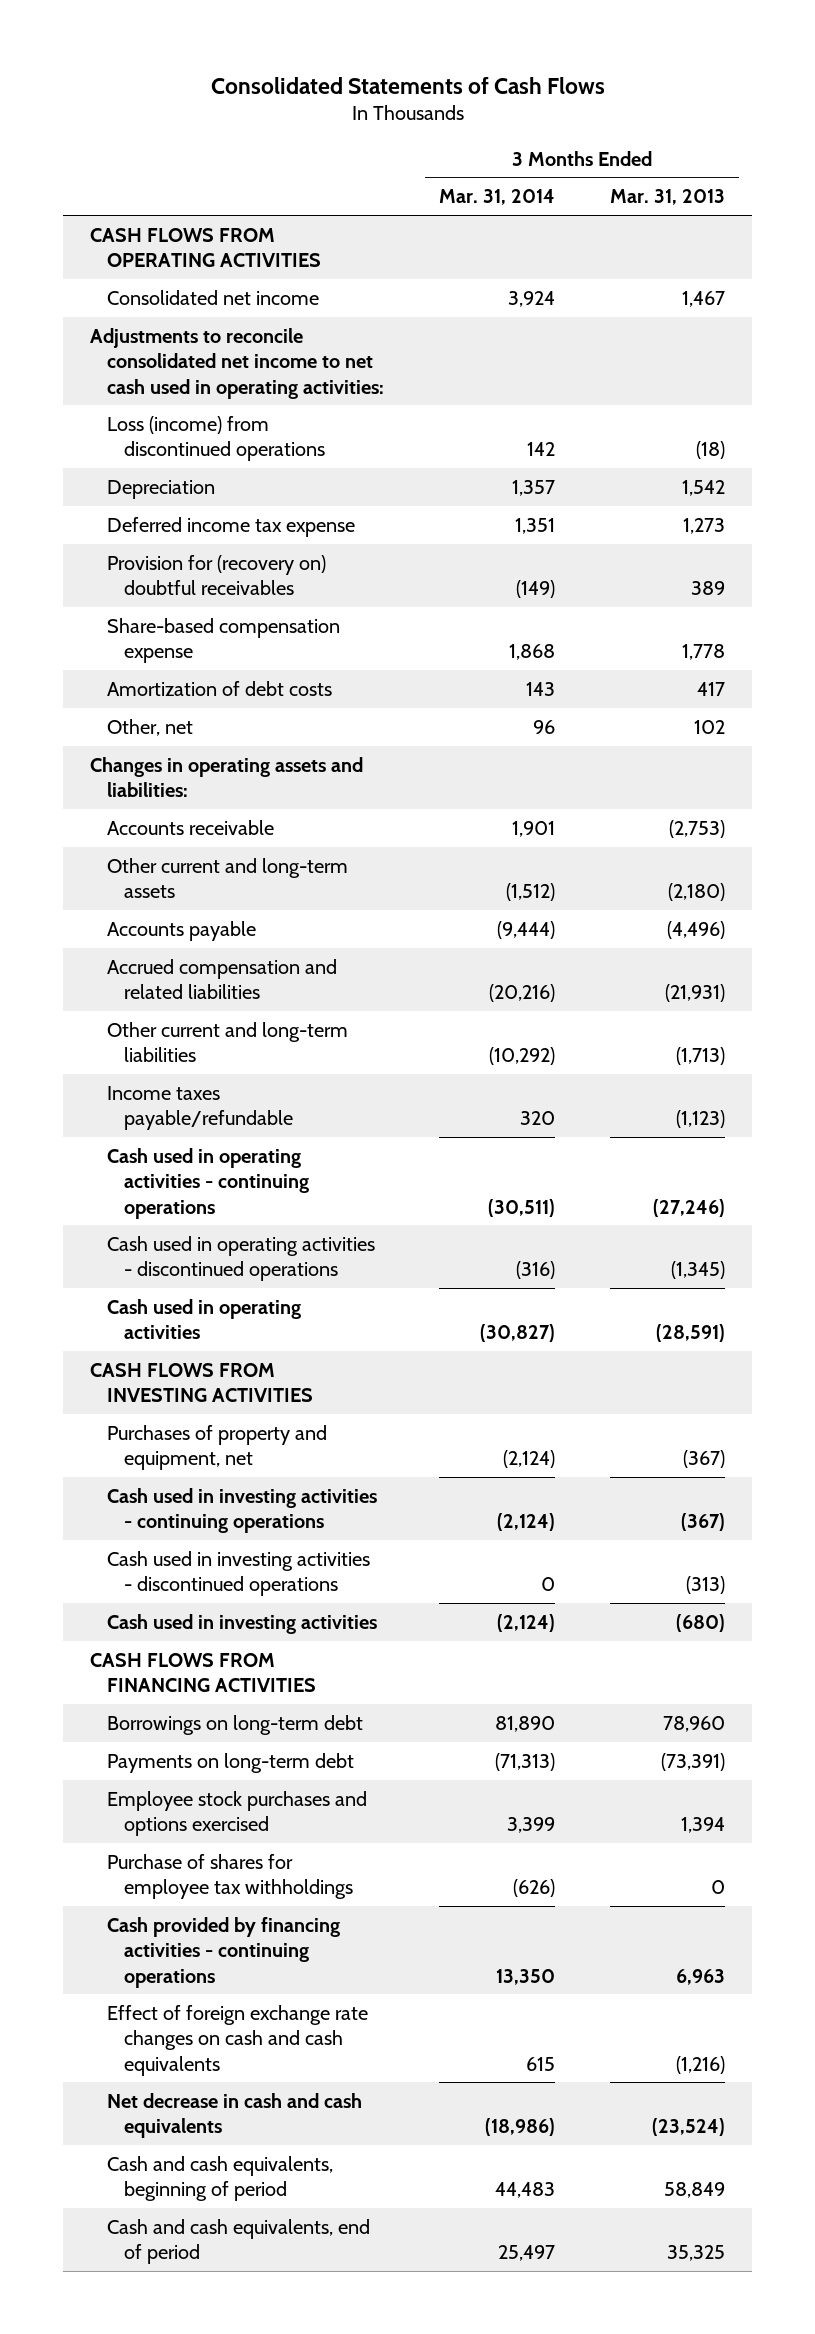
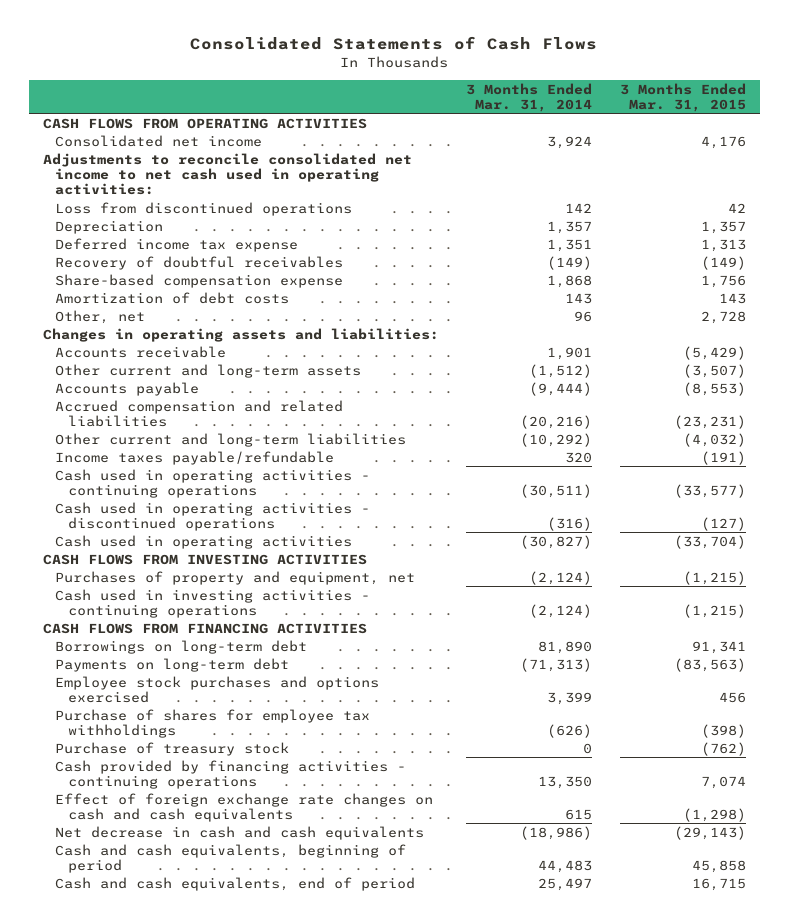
- | 3 Months Ended Mar. 31, 2014 | 3 Months Ended Mar. 31, 2013
+ | 3 Months Ended Mar. 31, 2014 | 3 Months Ended Mar. 31, 2015
- Loss (income) from discontinued operations | 142 | (18)
+ Loss from discontinued operations | 142 | 42
- Provision for (recovery on) doubtful receivables | (149) | 389
+ Recovery of doubtful receivables | (149) | (149)
- Cash used in investing activities - discontinued operations | 0 | (313)
- Cash used in investing activities | (2,124) | (680)
+ Purchase of treasury stock | 0 | (762)

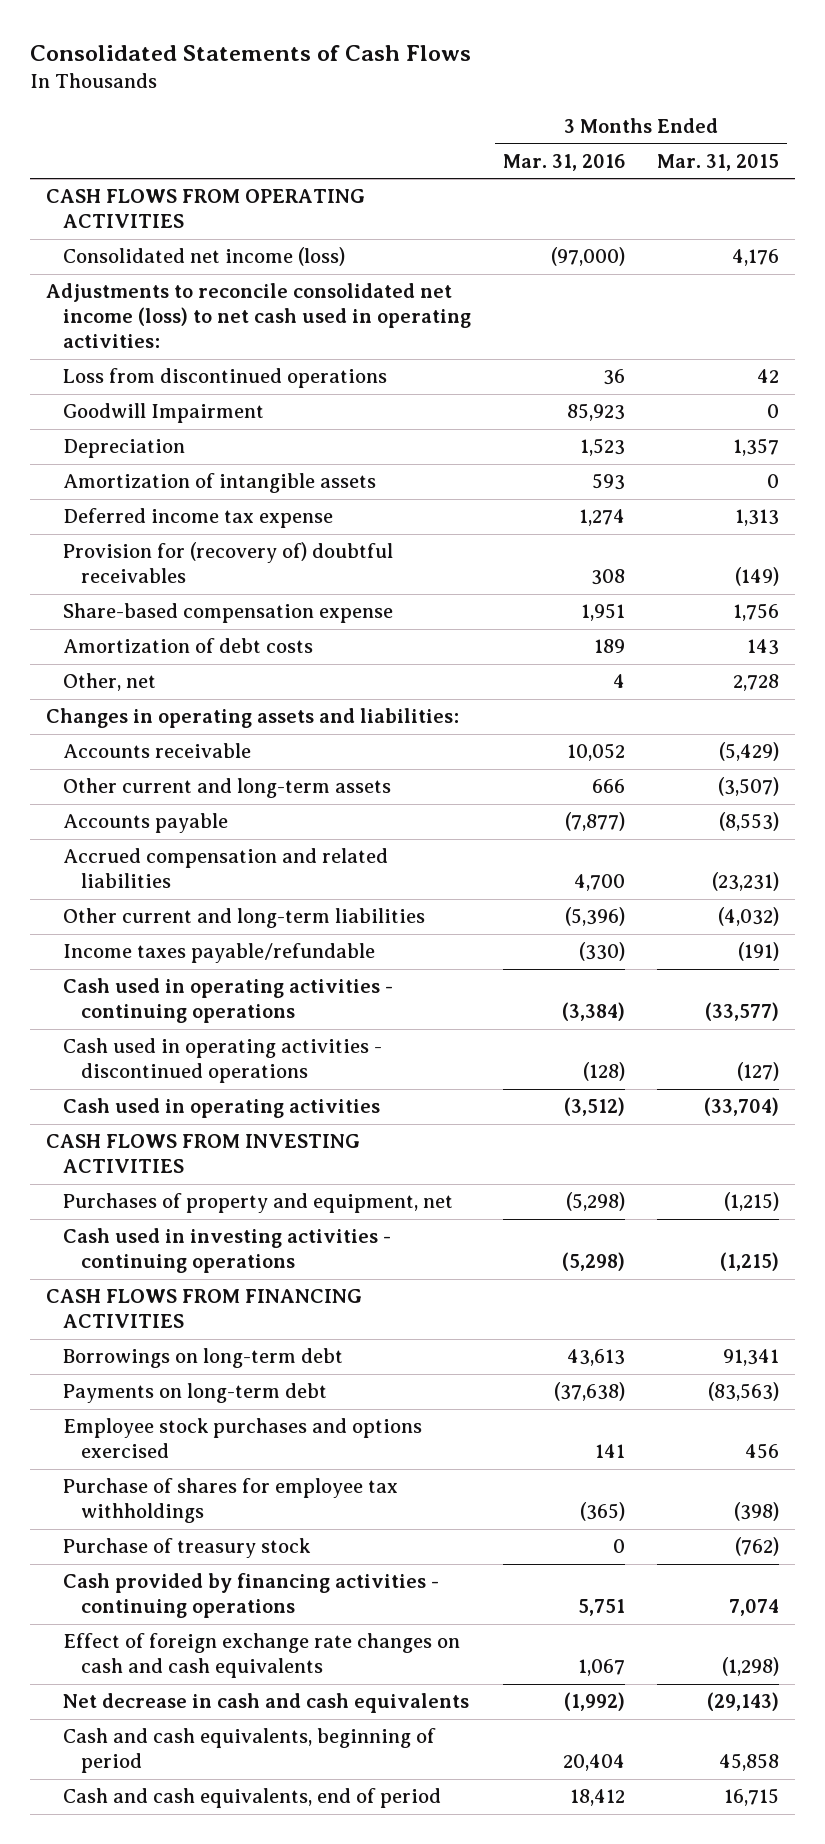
- | 3 Months Ended Mar. 31, 2014 | 3 Months Ended Mar. 31, 2015
+ | 3 Months Ended Mar. 31, 2016 | 3 Months Ended Mar. 31, 2015
- Consolidated net income | 3,924 | 4,176
- Adjustments to reconcile consolidated net income to net cash used in operating activities:
+ Consolidated net income (loss) | (97,000) | 4,176
+ Adjustments to reconcile consolidated net income (loss) to net cash used in operating activities:
+ Goodwill Impairment | 85,923 | 0
+ Amortization of intangible assets | 593 | 0
- Recovery of doubtful receivables | (149) | (149)
+ Provision for (recovery of) doubtful receivables | 308 | (149)

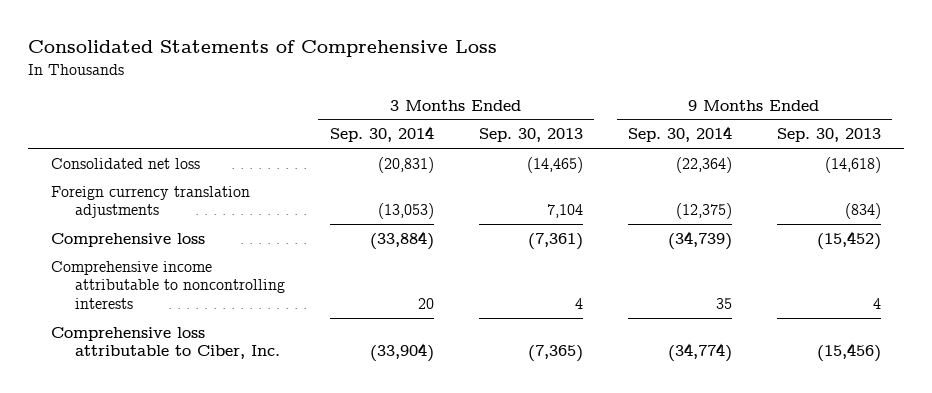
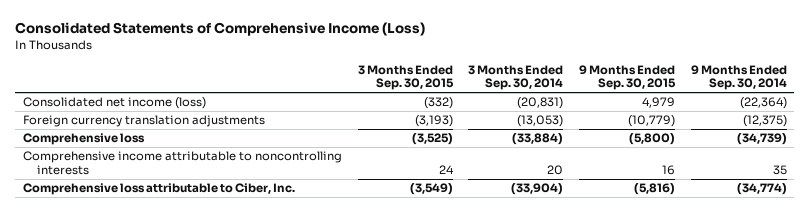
- Consolidated Statements of Comprehensive Loss
+ Consolidated Statements of Comprehensive Income (Loss)
- | 3 Months Ended Sep. 30, 2014 | 3 Months Ended Sep. 30, 2013 | 9 Months Ended Sep. 30, 2014 | 9 Months Ended Sep. 30, 2013
+ | 3 Months Ended Sep. 30, 2015 | 3 Months Ended Sep. 30, 2014 | 9 Months Ended Sep. 30, 2015 | 9 Months Ended Sep. 30, 2014
- Consolidated net loss | (20,831) | (14,465) | (22,364) | (14,618)
+ Consolidated net income (loss) | (332) | (20,831) | 4,979 | (22,364)

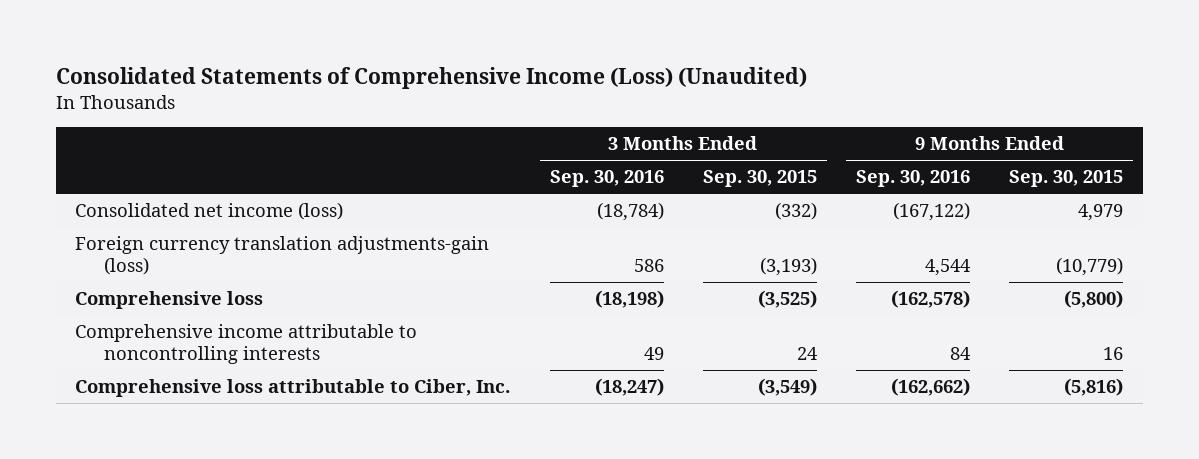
- Consolidated Statements of Comprehensive Income (Loss)
+ Consolidated Statements of Comprehensive Income (Loss) (Unaudited)
- | 3 Months Ended Sep. 30, 2015 | 3 Months Ended Sep. 30, 2014 | 9 Months Ended Sep. 30, 2015 | 9 Months Ended Sep. 30, 2014
+ | 3 Months Ended Sep. 30, 2016 | 3 Months Ended Sep. 30, 2015 | 9 Months Ended Sep. 30, 2016 | 9 Months Ended Sep. 30, 2015
- Foreign currency translation adjustments | (3,193) | (13,053) | (10,779) | (12,375)
+ Foreign currency translation adjustments-gain (loss) | 586 | (3,193) | 4,544 | (10,779)

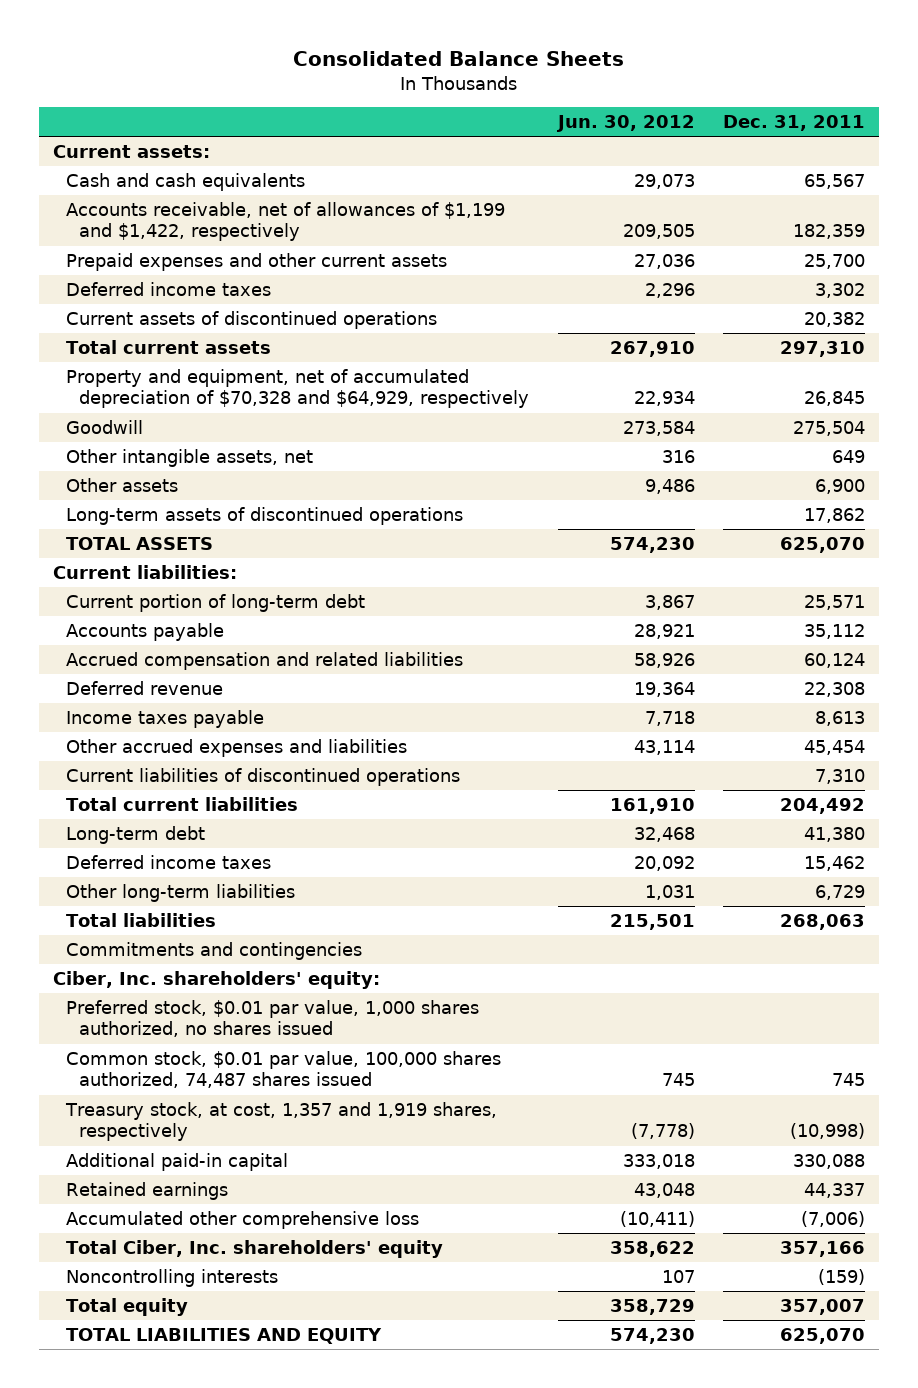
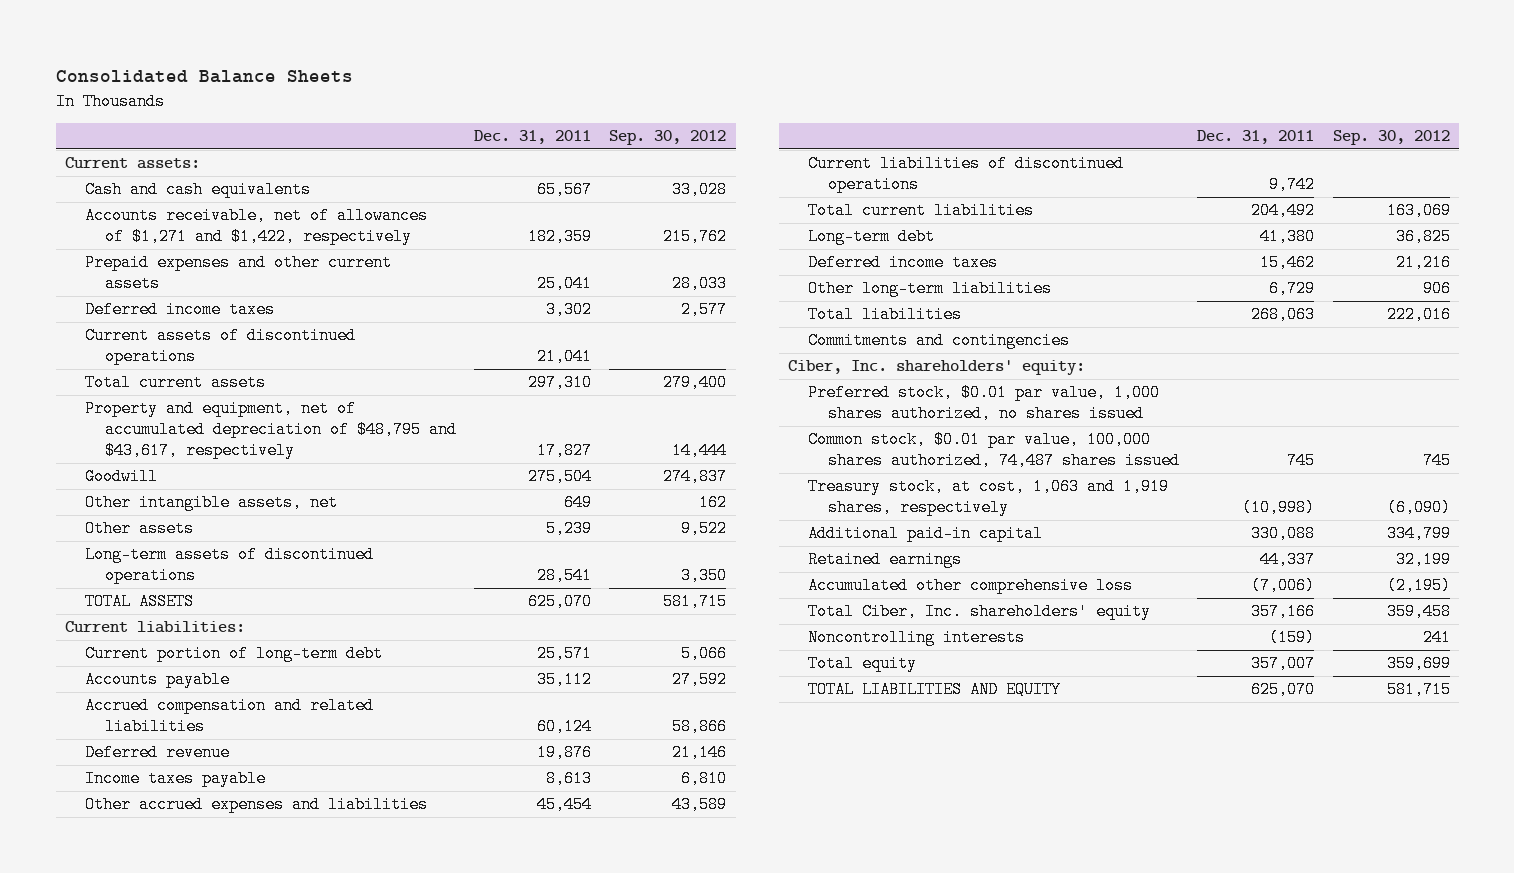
- | Jun. 30, 2012 | Dec. 31, 2011
+ | Dec. 31, 2011 | Sep. 30, 2012
- Accounts receivable, net of allowances of $1,199 and $1,422, respectively | 209,505 | 182,359
- Prepaid expenses and other current assets | 27,036 | 25,700
+ Accounts receivable, net of allowances of $1,271 and $1,422, respectively | 182,359 | 215,762
+ Prepaid expenses and other current assets | 25,041 | 28,033
- Current assets of discontinued operations | | 20,382
+ Current assets of discontinued operations | 21,041 |
- Property and equipment, net of accumulated depreciation of $70,328 and $64,929, respectively | 22,934 | 26,845
+ Property and equipment, net of accumulated depreciation of $48,795 and $43,617, respectively | 17,827 | 14,444
- Other assets | 9,486 | 6,900
- Long-term assets of discontinued operations | | 17,862
+ Other assets | 5,239 | 9,522
+ Long-term assets of discontinued operations | 28,541 | 3,350
- Deferred revenue | 19,364 | 22,308
+ Deferred revenue | 19,876 | 21,146
- Current liabilities of discontinued operations | | 7,310
+ Current liabilities of discontinued operations | 9,742 |
- Treasury stock, at cost, 1,357 and 1,919 shares, respectively | (7,778) | (10,998)
+ Treasury stock, at cost, 1,063 and 1,919 shares, respectively | (10,998) | (6,090)

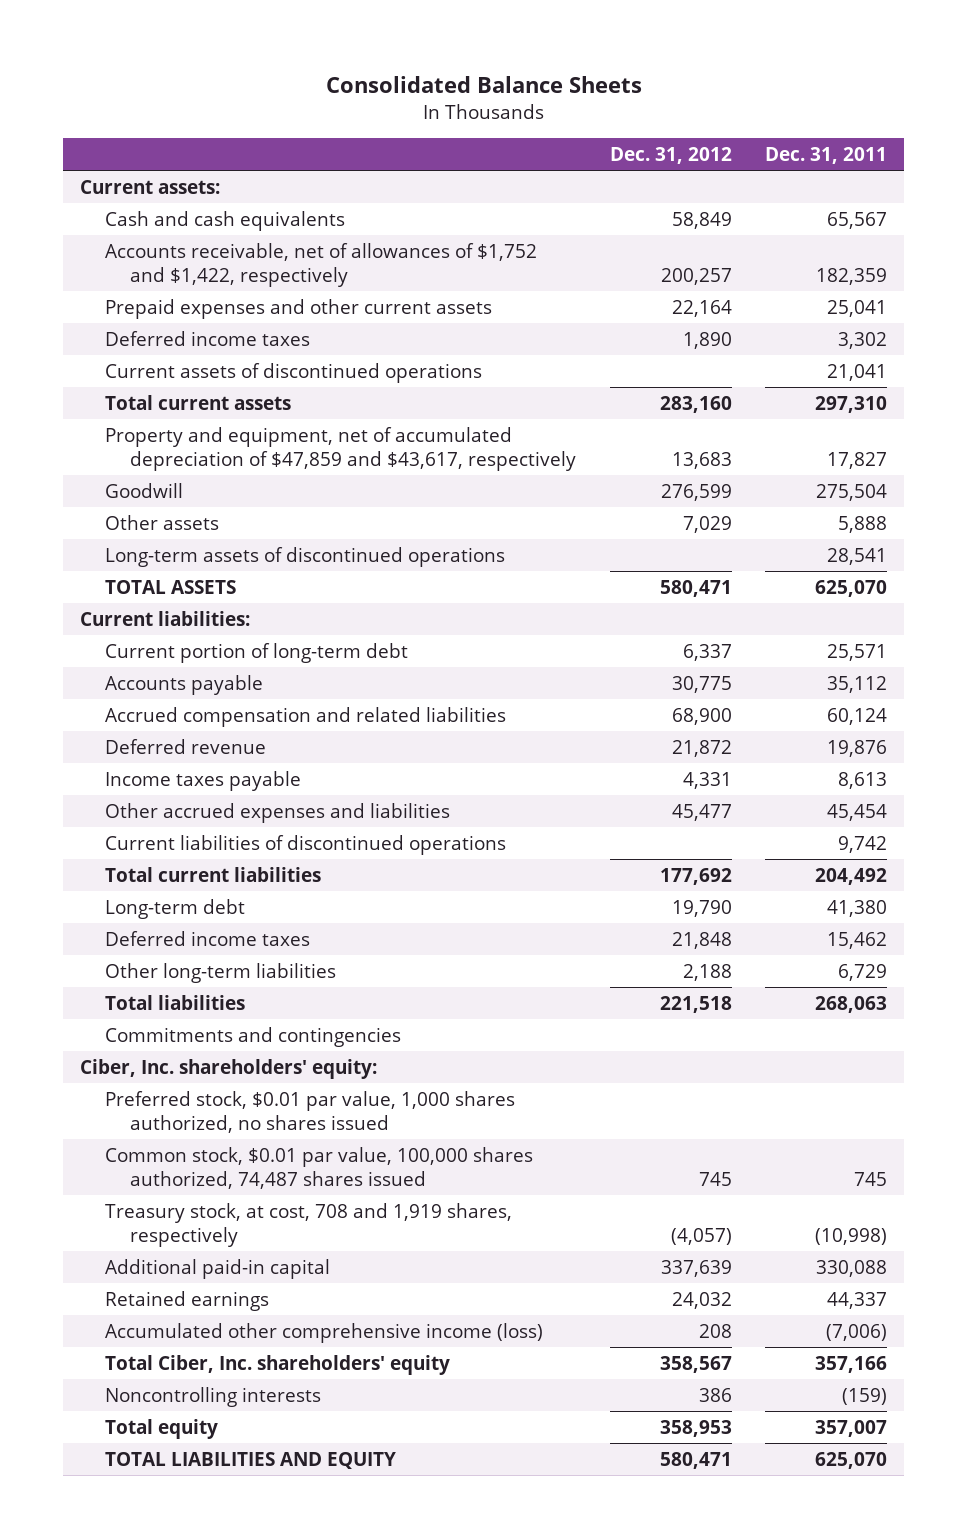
- | Dec. 31, 2011 | Sep. 30, 2012
+ | Dec. 31, 2012 | Dec. 31, 2011
- Accounts receivable, net of allowances of $1,271 and $1,422, respectively | 182,359 | 215,762
+ Accounts receivable, net of allowances of $1,752 and $1,422, respectively | 200,257 | 182,359
- Property and equipment, net of accumulated depreciation of $48,795 and $43,617, respectively | 17,827 | 14,444
+ Property and equipment, net of accumulated depreciation of $47,859 and $43,617, respectively | 13,683 | 17,827
- Other intangible assets, net | 649 | 162
- Other assets | 5,239 | 9,522
+ Other assets | 7,029 | 5,888
- Treasury stock, at cost, 1,063 and 1,919 shares, respectively | (10,998) | (6,090)
+ Treasury stock, at cost, 708 and 1,919 shares, respectively | (4,057) | (10,998)
- Accumulated other comprehensive loss | (7,006) | (2,195)
+ Accumulated other comprehensive income (loss) | 208 | (7,006)

